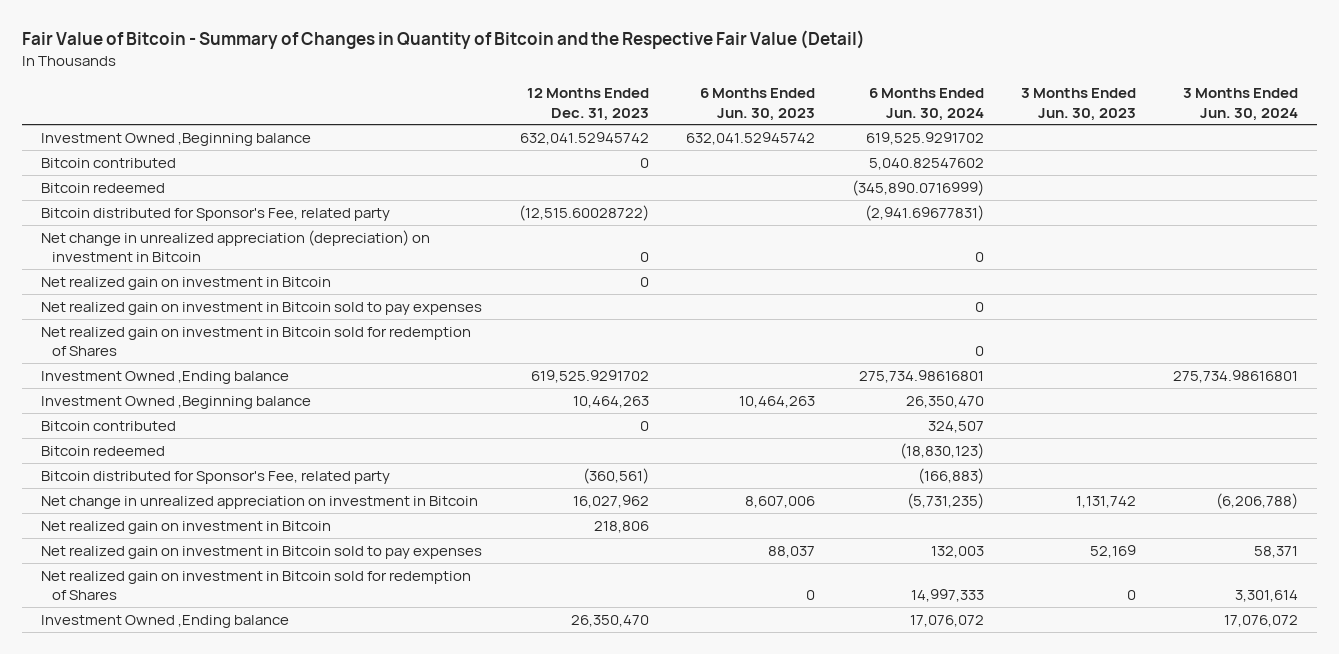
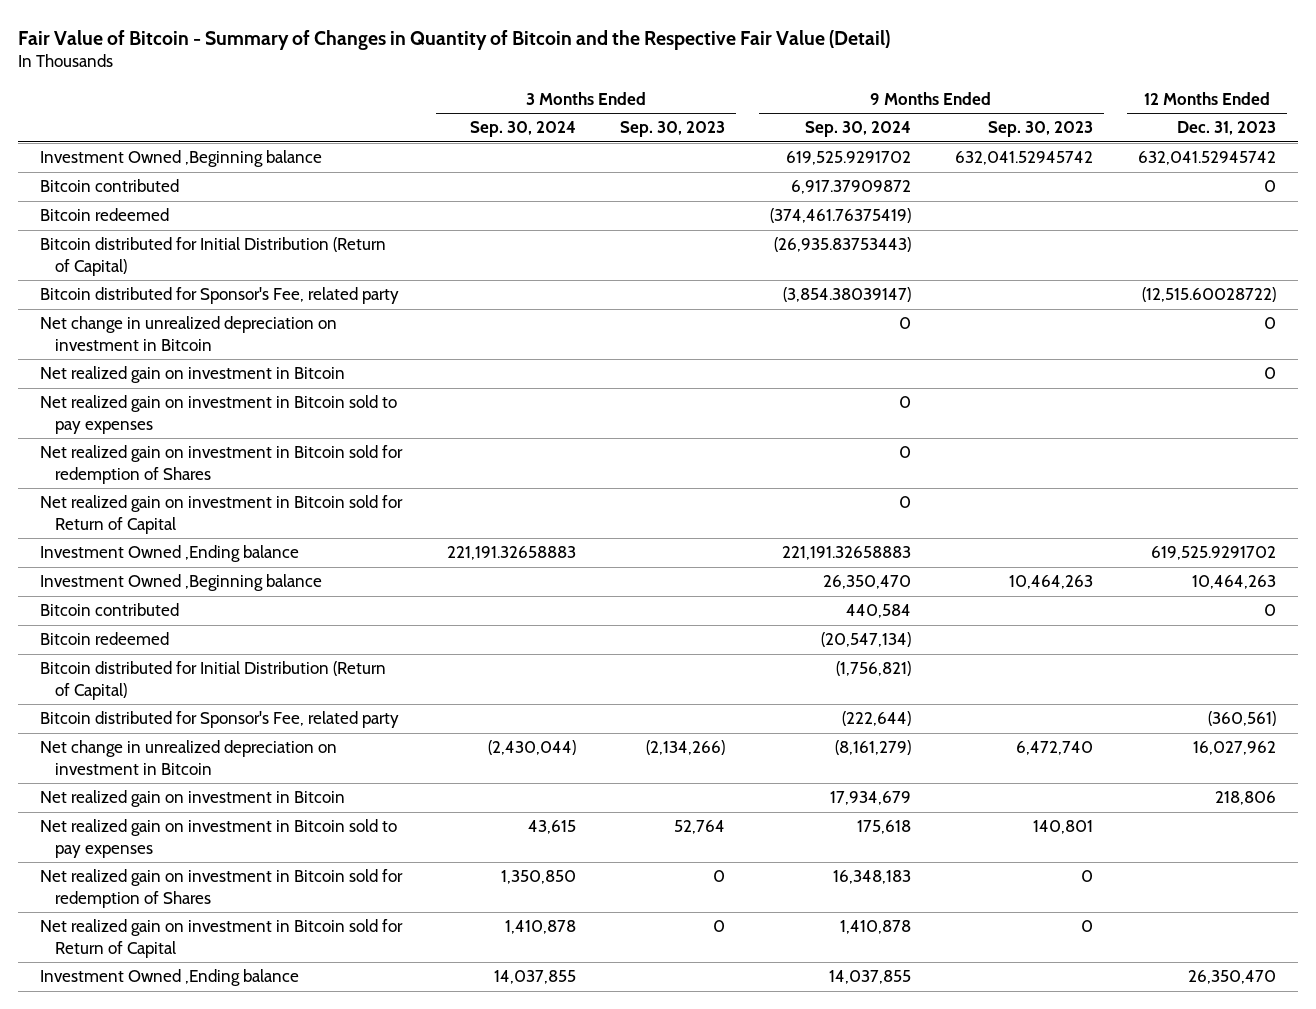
- | 12 Months Ended Dec. 31, 2023 | 6 Months Ended Jun. 30, 2023 | 6 Months Ended Jun. 30, 2024 | 3 Months Ended Jun. 30, 2023 | 3 Months Ended Jun. 30, 2024
+ | 3 Months Ended Sep. 30, 2024 | 3 Months Ended Sep. 30, 2023 | 9 Months Ended Sep. 30, 2024 | 9 Months Ended Sep. 30, 2023 | 12 Months Ended Dec. 31, 2023
+ Bitcoin distributed for Initial Distribution (Return of Capital) | | | (26,935.83753443) | |
- Net change in unrealized appreciation (depreciation) on investment in Bitcoin | 0 | | 0 | |
+ Net change in unrealized depreciation on investment in Bitcoin | | | 0 | | 0
+ Net realized gain on investment in Bitcoin sold for Return of Capital | | | 0 | |
+ Bitcoin distributed for Initial Distribution (Return of Capital) | | | (1,756,821) | |
- Net change in unrealized appreciation on investment in Bitcoin | 16,027,962 | 8,607,006 | (5,731,235) | 1,131,742 | (6,206,788)
+ Net change in unrealized depreciation on investment in Bitcoin | (2,430,044) | (2,134,266) | (8,161,279) | 6,472,740 | 16,027,962
+ Net realized gain on investment in Bitcoin sold for Return of Capital | 1,410,878 | 0 | 1,410,878 | 0 |

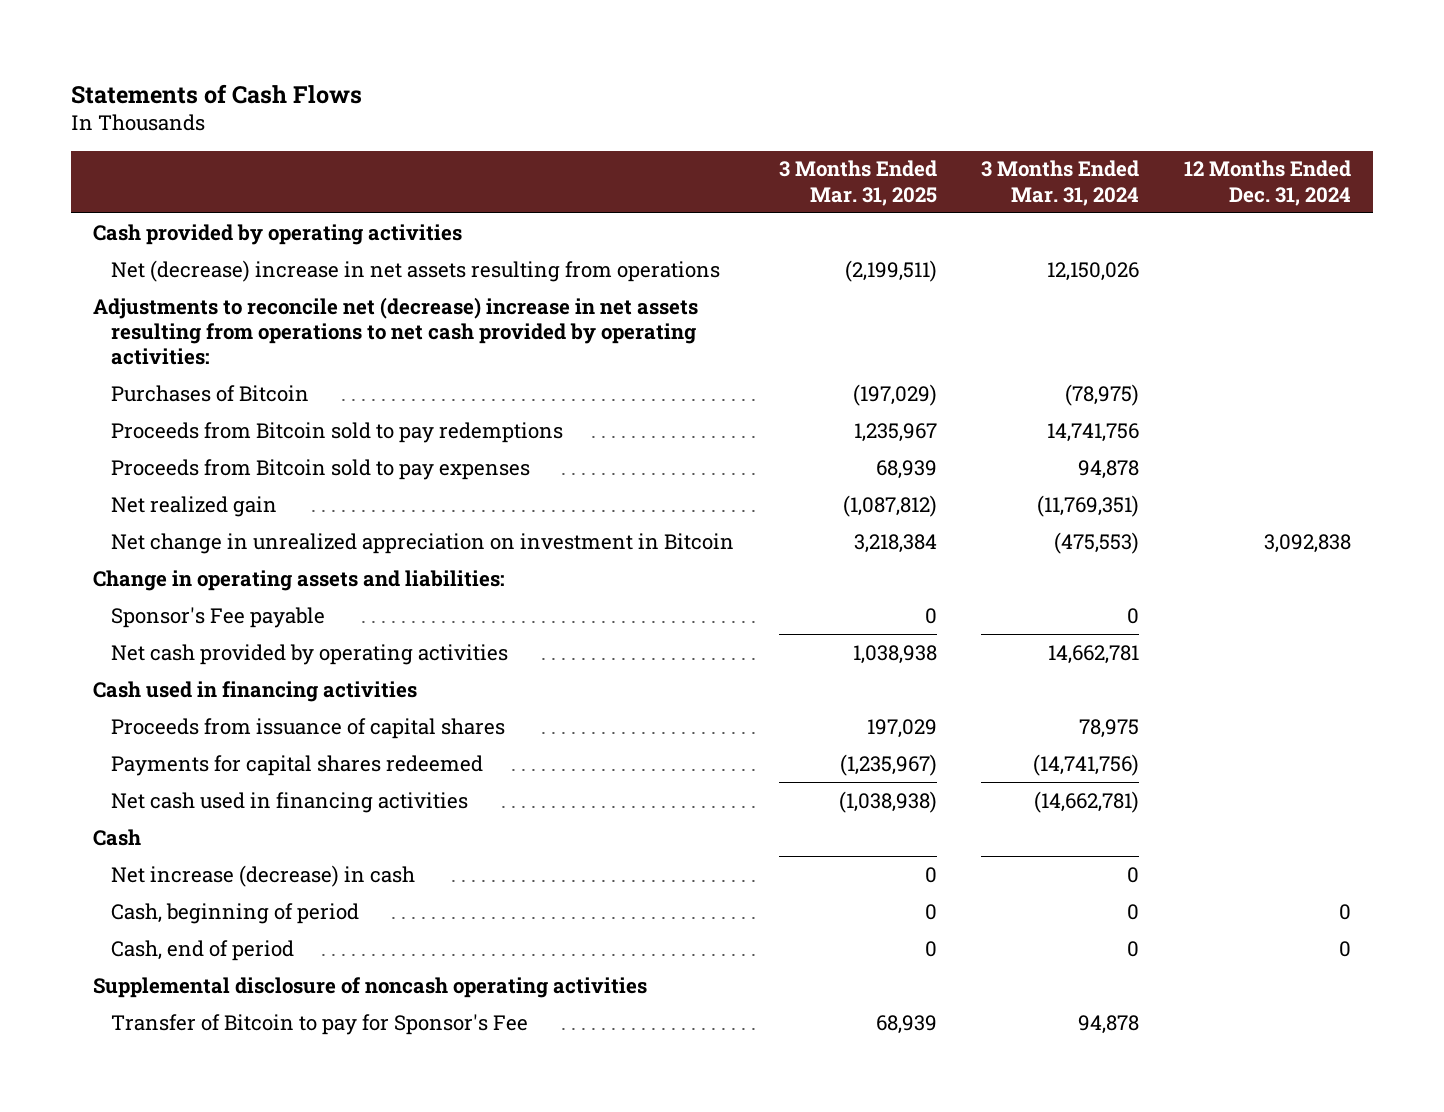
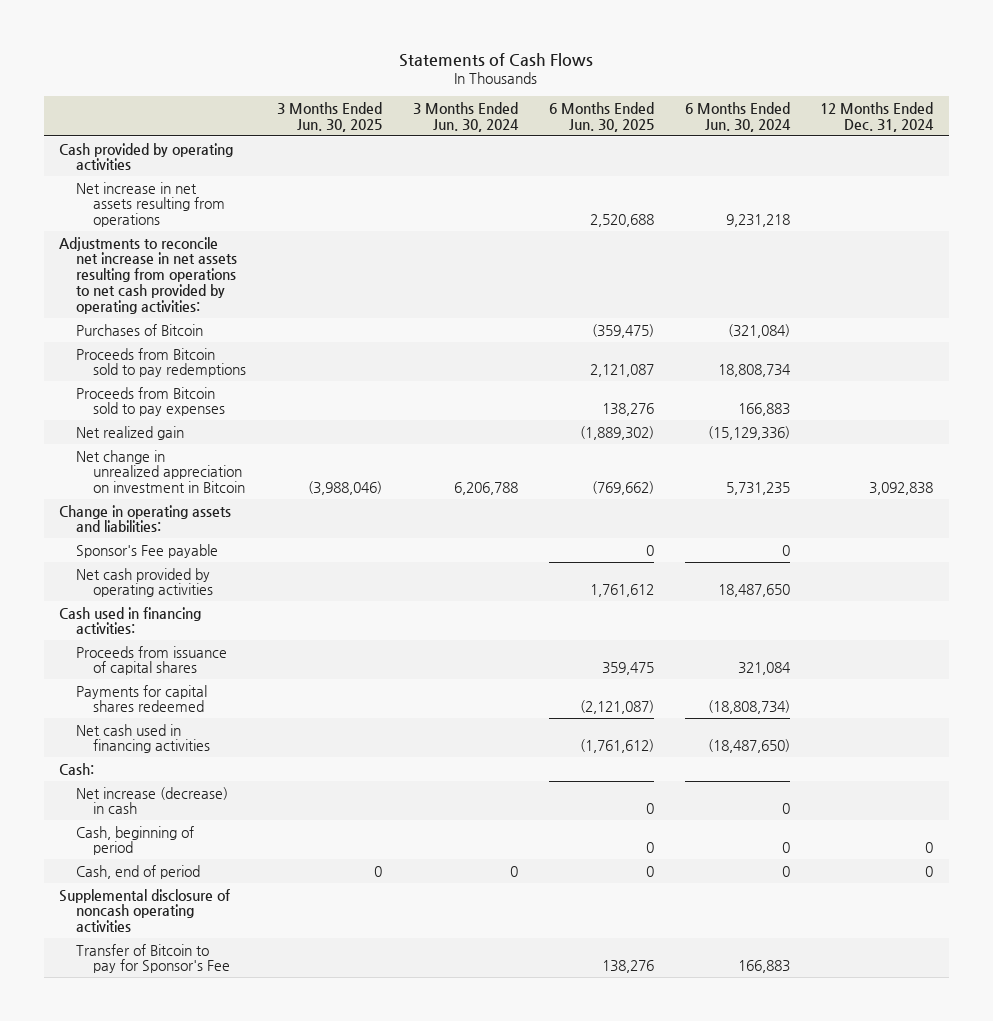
- | 3 Months Ended Mar. 31, 2025 | 3 Months Ended Mar. 31, 2024 | 12 Months Ended Dec. 31, 2024
+ | 3 Months Ended Jun. 30, 2025 | 3 Months Ended Jun. 30, 2024 | 6 Months Ended Jun. 30, 2025 | 6 Months Ended Jun. 30, 2024 | 12 Months Ended Dec. 31, 2024
- Net (decrease) increase in net assets resulting from operations | (2,199,511) | 12,150,026 |
- Adjustments to reconcile net (decrease) increase in net assets resulting from operations to net cash provided by operating activities:
+ Net increase in net assets resulting from operations | | | 2,520,688 | 9,231,218 |
+ Adjustments to reconcile net increase in net assets resulting from operations to net cash provided by operating activities:
- Cash used in financing activities
+ Cash used in financing activities:
- Cash
+ Cash:

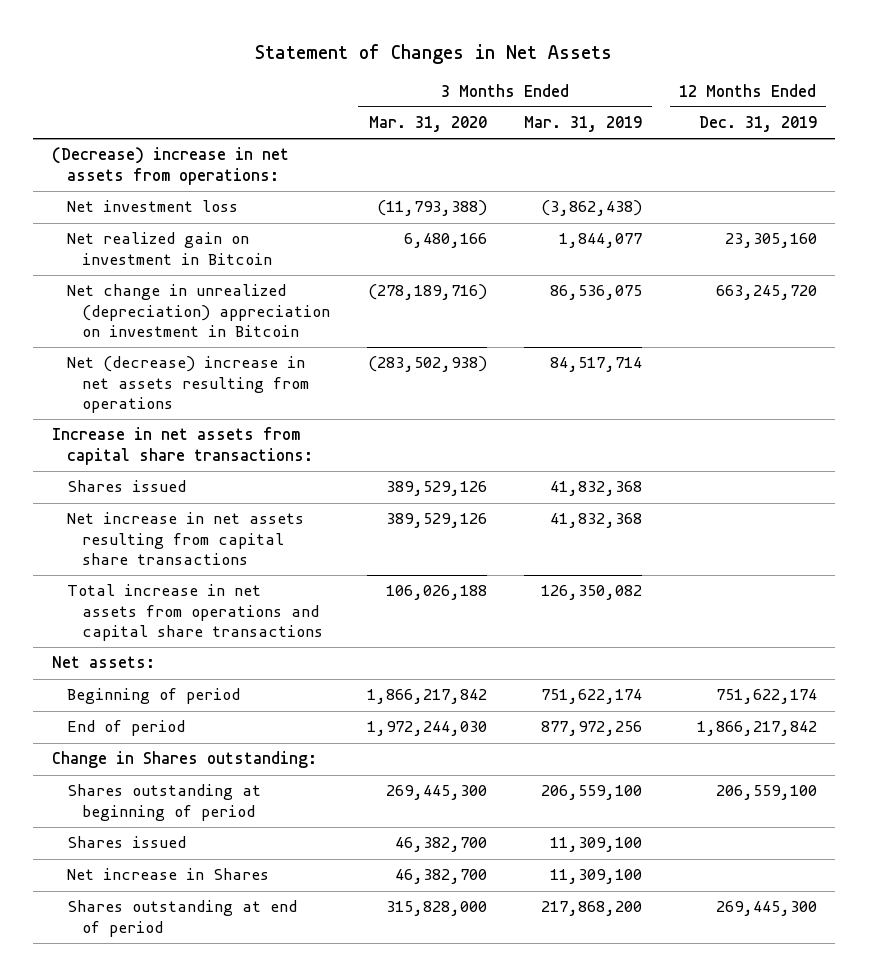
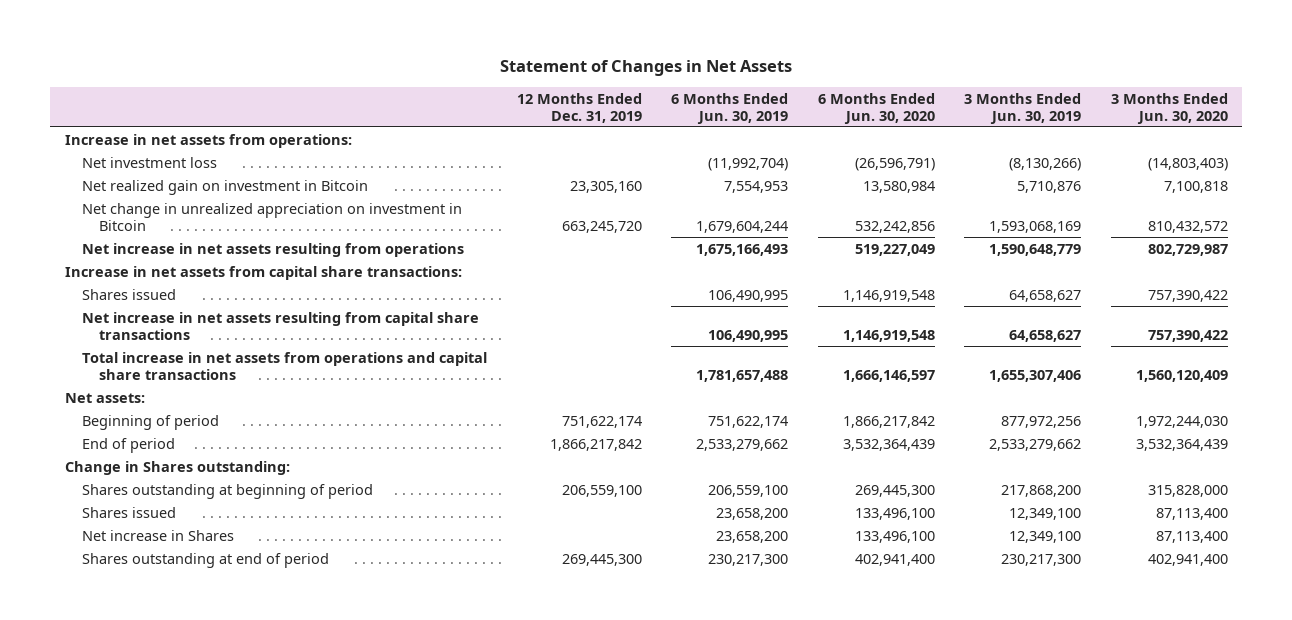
- | 3 Months Ended Mar. 31, 2020 | 3 Months Ended Mar. 31, 2019 | 12 Months Ended Dec. 31, 2019
+ | 12 Months Ended Dec. 31, 2019 | 6 Months Ended Jun. 30, 2019 | 6 Months Ended Jun. 30, 2020 | 3 Months Ended Jun. 30, 2019 | 3 Months Ended Jun. 30, 2020
- (Decrease) increase in net assets from operations:
+ Increase in net assets from operations:
- Net change in unrealized (depreciation) appreciation on investment in Bitcoin | (278,189,716) | 86,536,075 | 663,245,720
- Net (decrease) increase in net assets resulting from operations | (283,502,938) | 84,517,714 |
+ Net change in unrealized appreciation on investment in Bitcoin | 663,245,720 | 1,679,604,244 | 532,242,856 | 1,593,068,169 | 810,432,572
+ Net increase in net assets resulting from operations | | 1,675,166,493 | 519,227,049 | 1,590,648,779 | 802,729,987

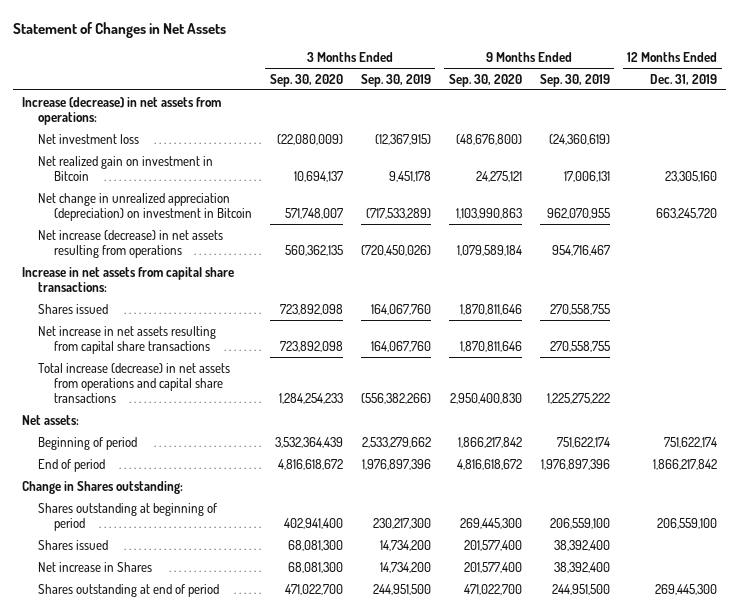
- | 12 Months Ended Dec. 31, 2019 | 6 Months Ended Jun. 30, 2019 | 6 Months Ended Jun. 30, 2020 | 3 Months Ended Jun. 30, 2019 | 3 Months Ended Jun. 30, 2020
+ | 3 Months Ended Sep. 30, 2020 | 3 Months Ended Sep. 30, 2019 | 9 Months Ended Sep. 30, 2020 | 9 Months Ended Sep. 30, 2019 | 12 Months Ended Dec. 31, 2019
- Increase in net assets from operations:
+ Increase (decrease) in net assets from operations:
- Net change in unrealized appreciation on investment in Bitcoin | 663,245,720 | 1,679,604,244 | 532,242,856 | 1,593,068,169 | 810,432,572
- Net increase in net assets resulting from operations | | 1,675,166,493 | 519,227,049 | 1,590,648,779 | 802,729,987
+ Net change in unrealized appreciation (depreciation) on investment in Bitcoin | 571,748,007 | (717,533,289) | 1,103,990,863 | 962,070,955 | 663,245,720
+ Net increase (decrease) in net assets resulting from operations | 560,362,135 | (720,450,026) | 1,079,589,184 | 954,716,467 |
- Total increase in net assets from operations and capital share transactions | | 1,781,657,488 | 1,666,146,597 | 1,655,307,406 | 1,560,120,409
+ Total increase (decrease) in net assets from operations and capital share transactions | 1,284,254,233 | (556,382,266) | 2,950,400,830 | 1,225,275,222 |

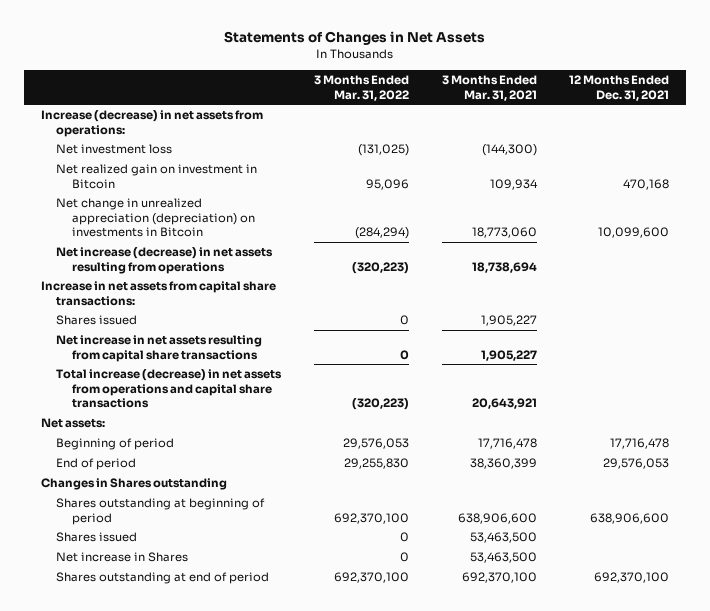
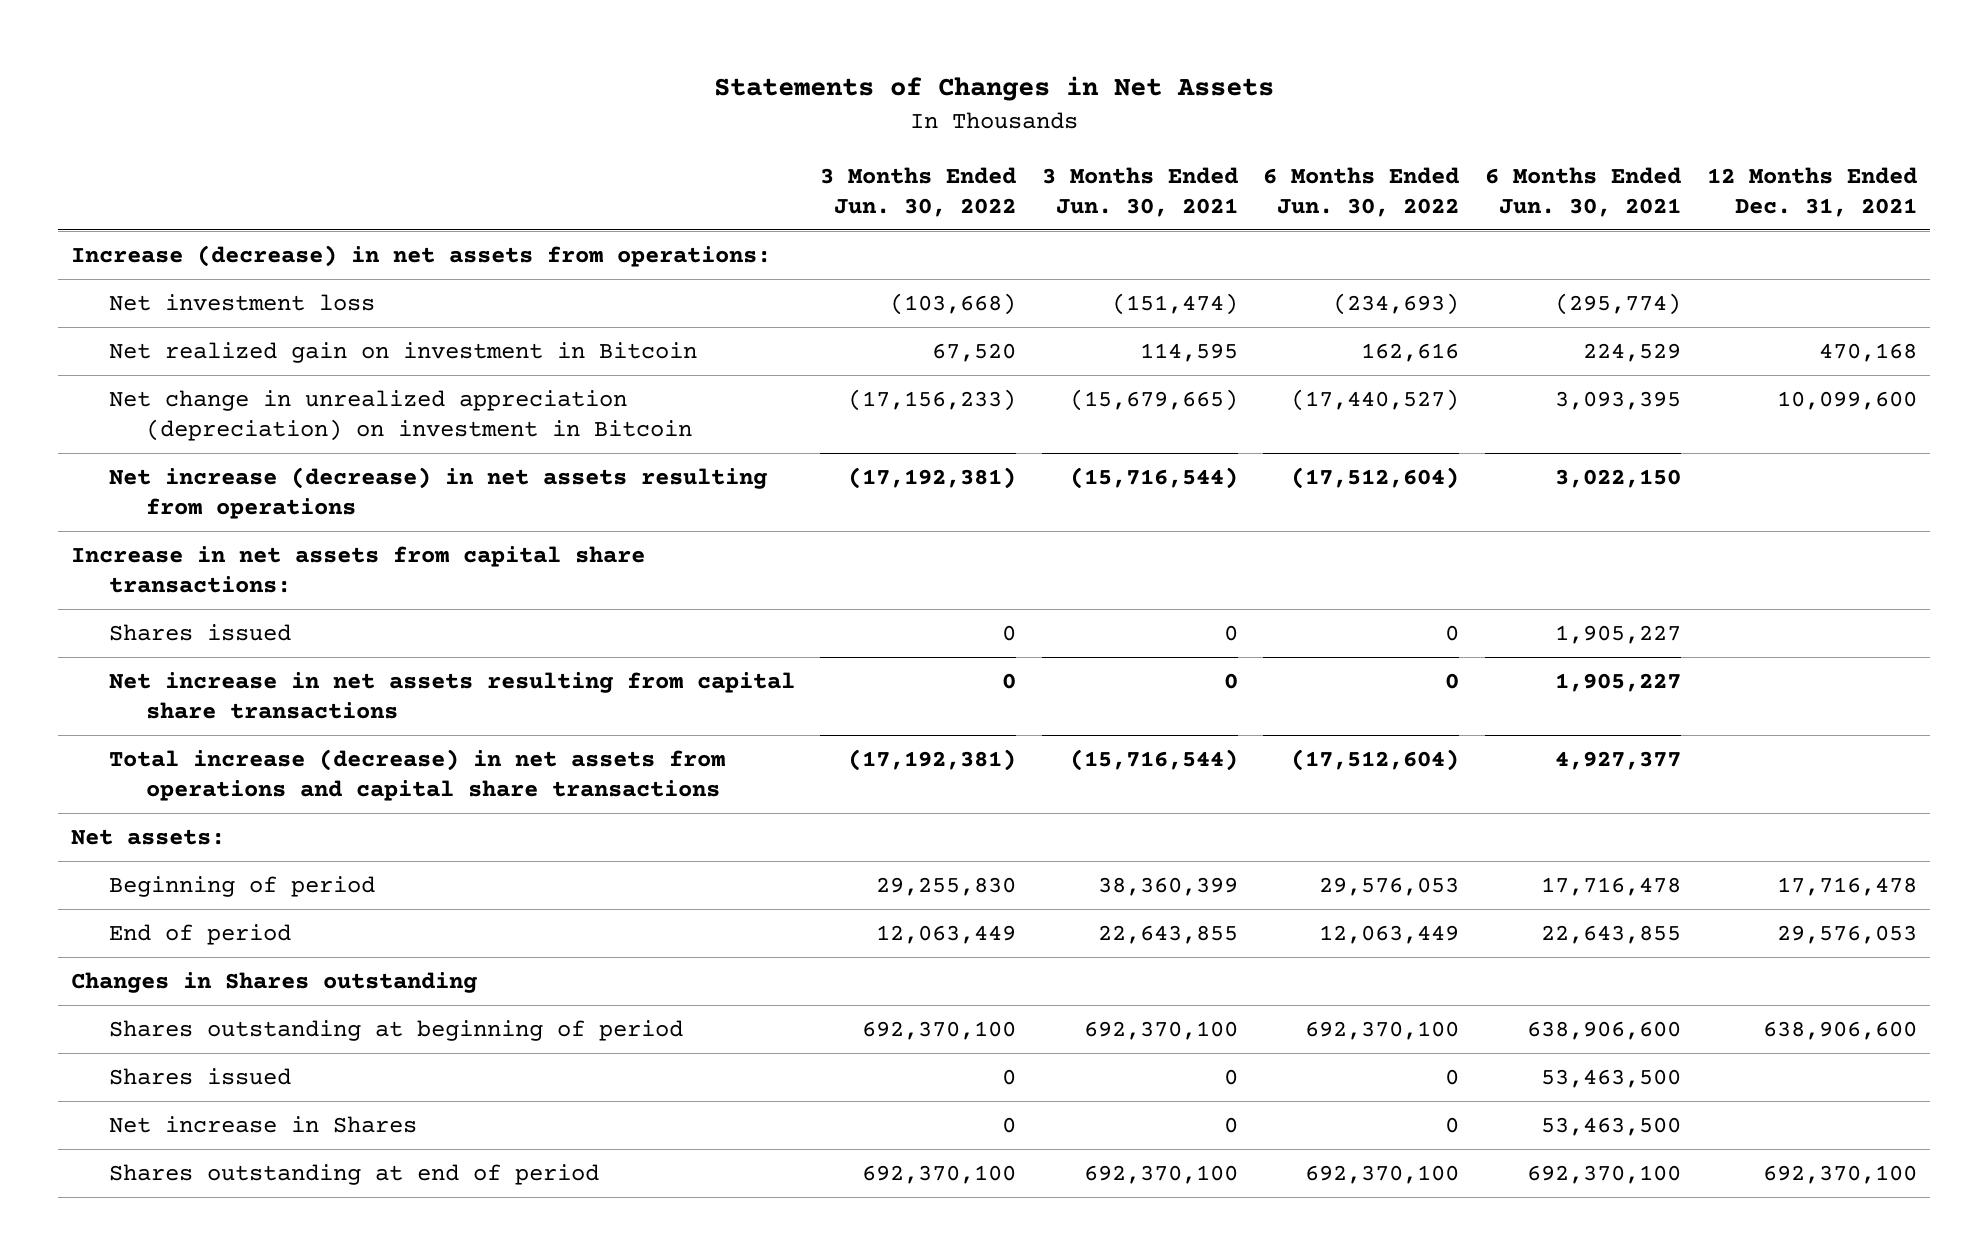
- | 3 Months Ended Mar. 31, 2022 | 3 Months Ended Mar. 31, 2021 | 12 Months Ended Dec. 31, 2021
+ | 3 Months Ended Jun. 30, 2022 | 3 Months Ended Jun. 30, 2021 | 6 Months Ended Jun. 30, 2022 | 6 Months Ended Jun. 30, 2021 | 12 Months Ended Dec. 31, 2021
- Net change in unrealized appreciation (depreciation) on investments in Bitcoin | (284,294) | 18,773,060 | 10,099,600
+ Net change in unrealized appreciation (depreciation) on investment in Bitcoin | (17,156,233) | (15,679,665) | (17,440,527) | 3,093,395 | 10,099,600

